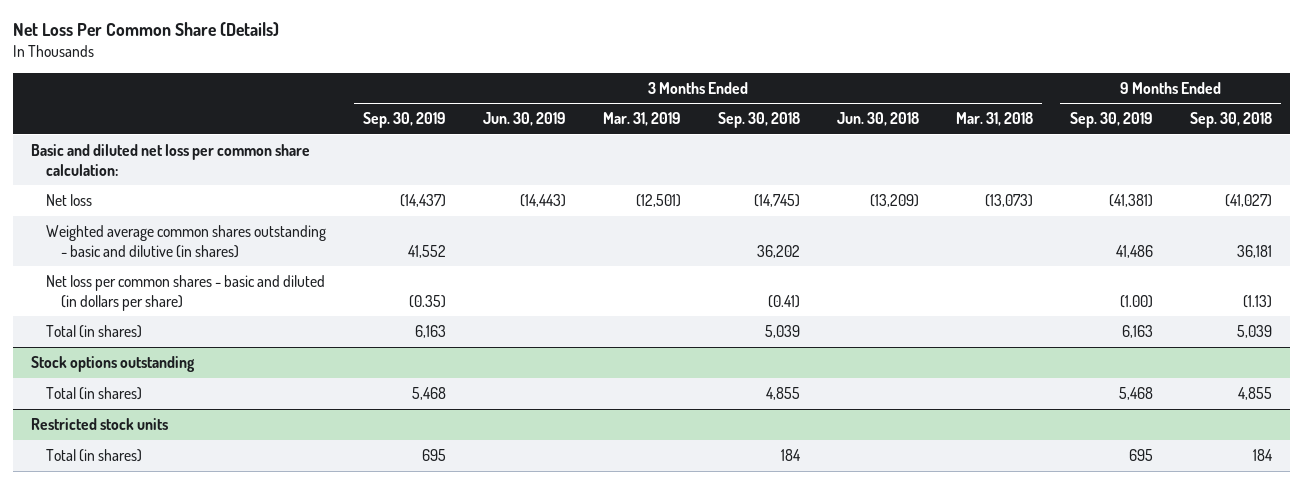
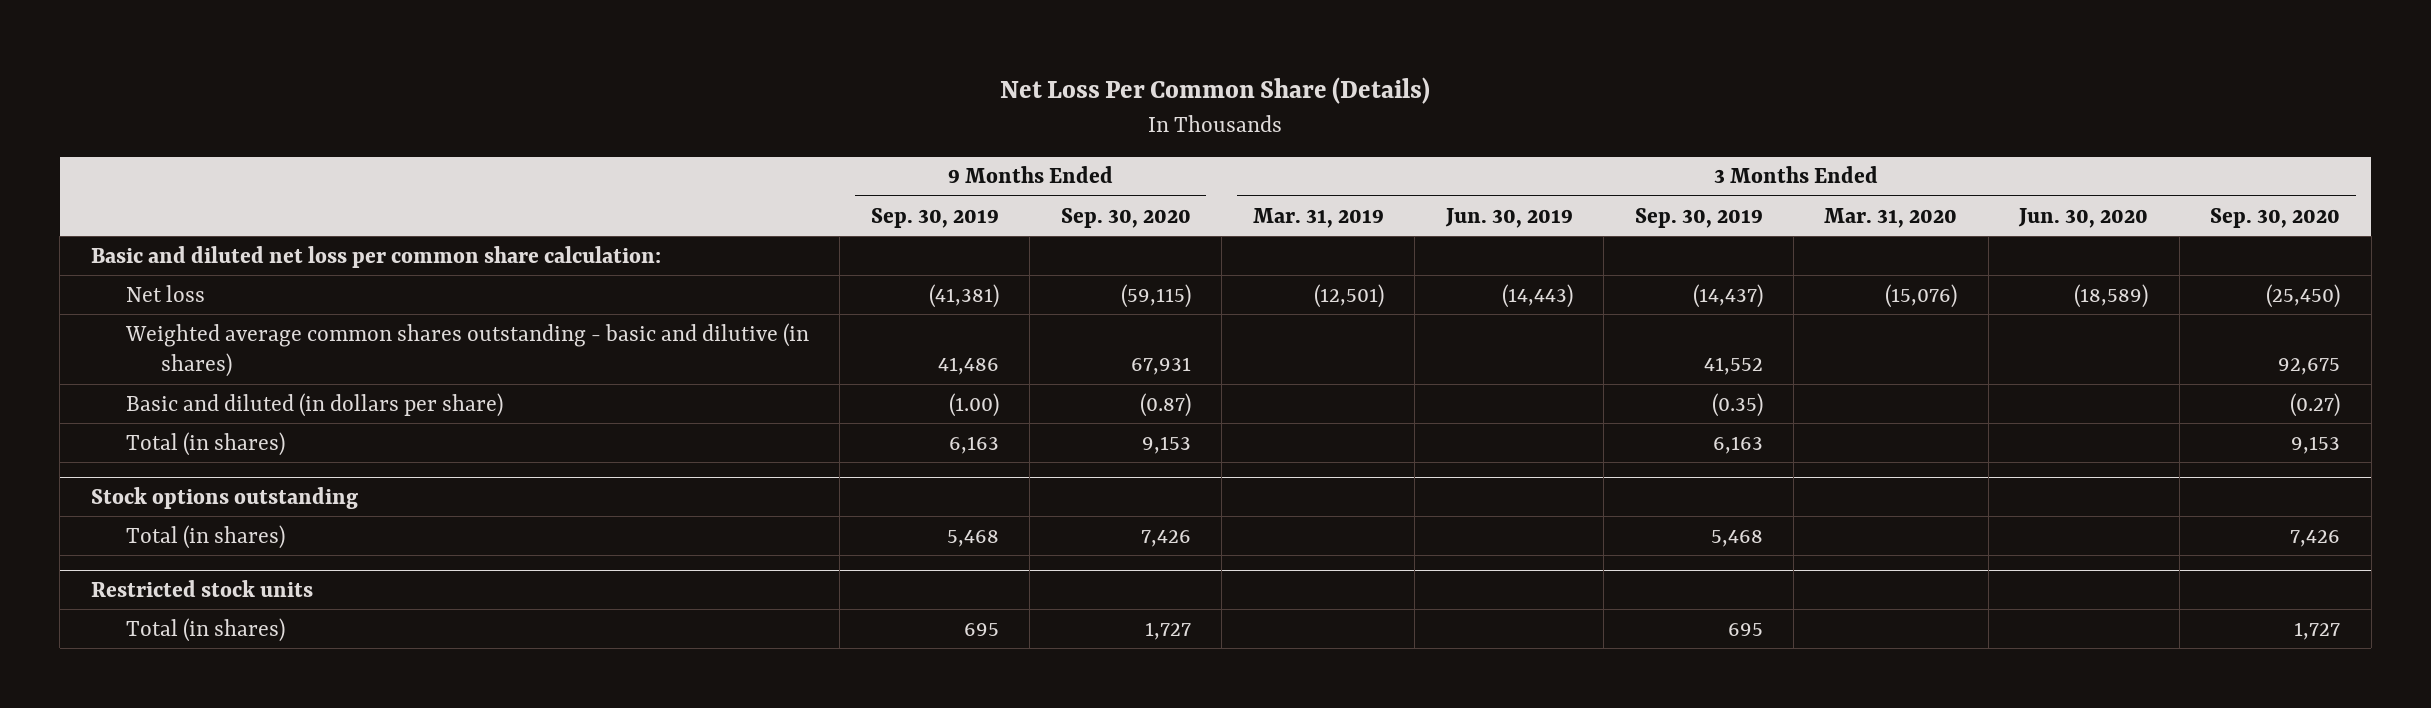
- | 3 Months Ended Sep. 30, 2019 | 3 Months Ended Jun. 30, 2019 | 3 Months Ended Mar. 31, 2019 | 3 Months Ended Sep. 30, 2018 | 3 Months Ended Jun. 30, 2018 | 3 Months Ended Mar. 31, 2018 | 9 Months Ended Sep. 30, 2019 | 9 Months Ended Sep. 30, 2018
+ | 9 Months Ended Sep. 30, 2019 | 9 Months Ended Sep. 30, 2020 | 3 Months Ended Mar. 31, 2019 | 3 Months Ended Jun. 30, 2019 | 3 Months Ended Sep. 30, 2019 | 3 Months Ended Mar. 31, 2020 | 3 Months Ended Jun. 30, 2020 | 3 Months Ended Sep. 30, 2020
- Net loss per common shares - basic and diluted (in dollars per share) | (0.35) | | | (0.41) | | | (1.00) | (1.13)
+ Basic and diluted (in dollars per share) | (1.00) | (0.87) | | | (0.35) | | | (0.27)

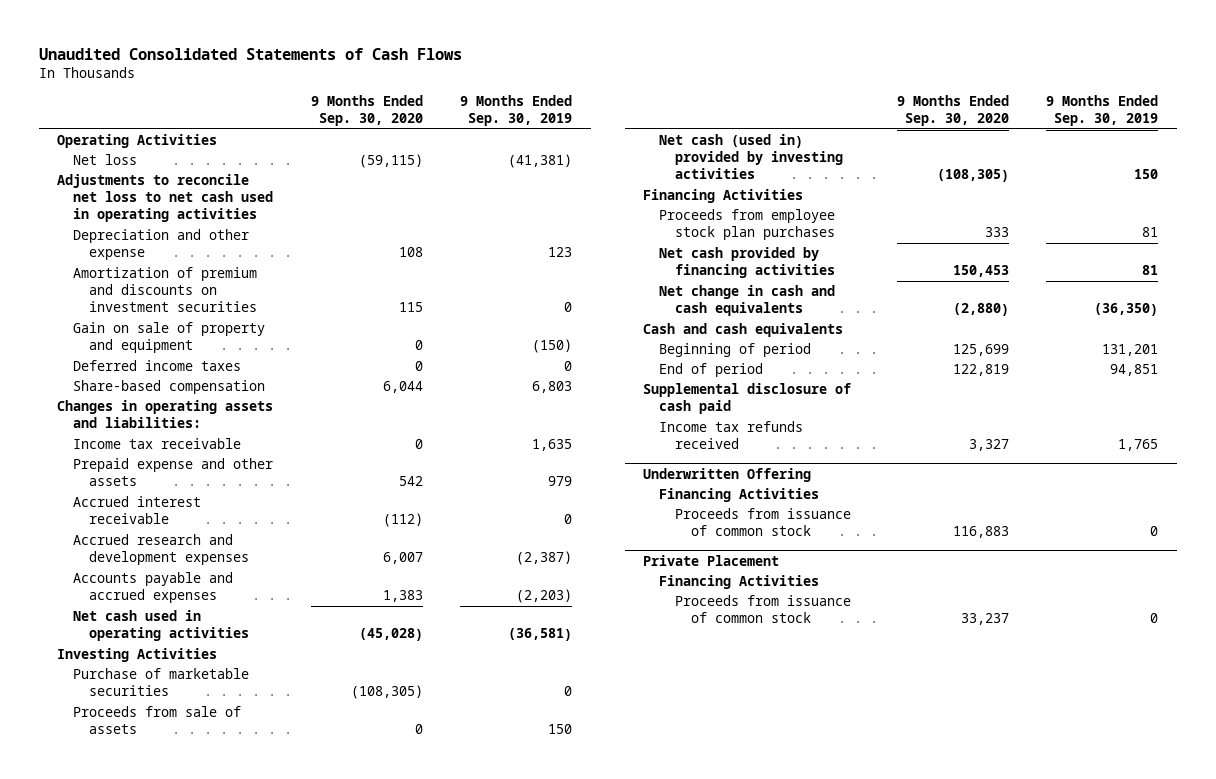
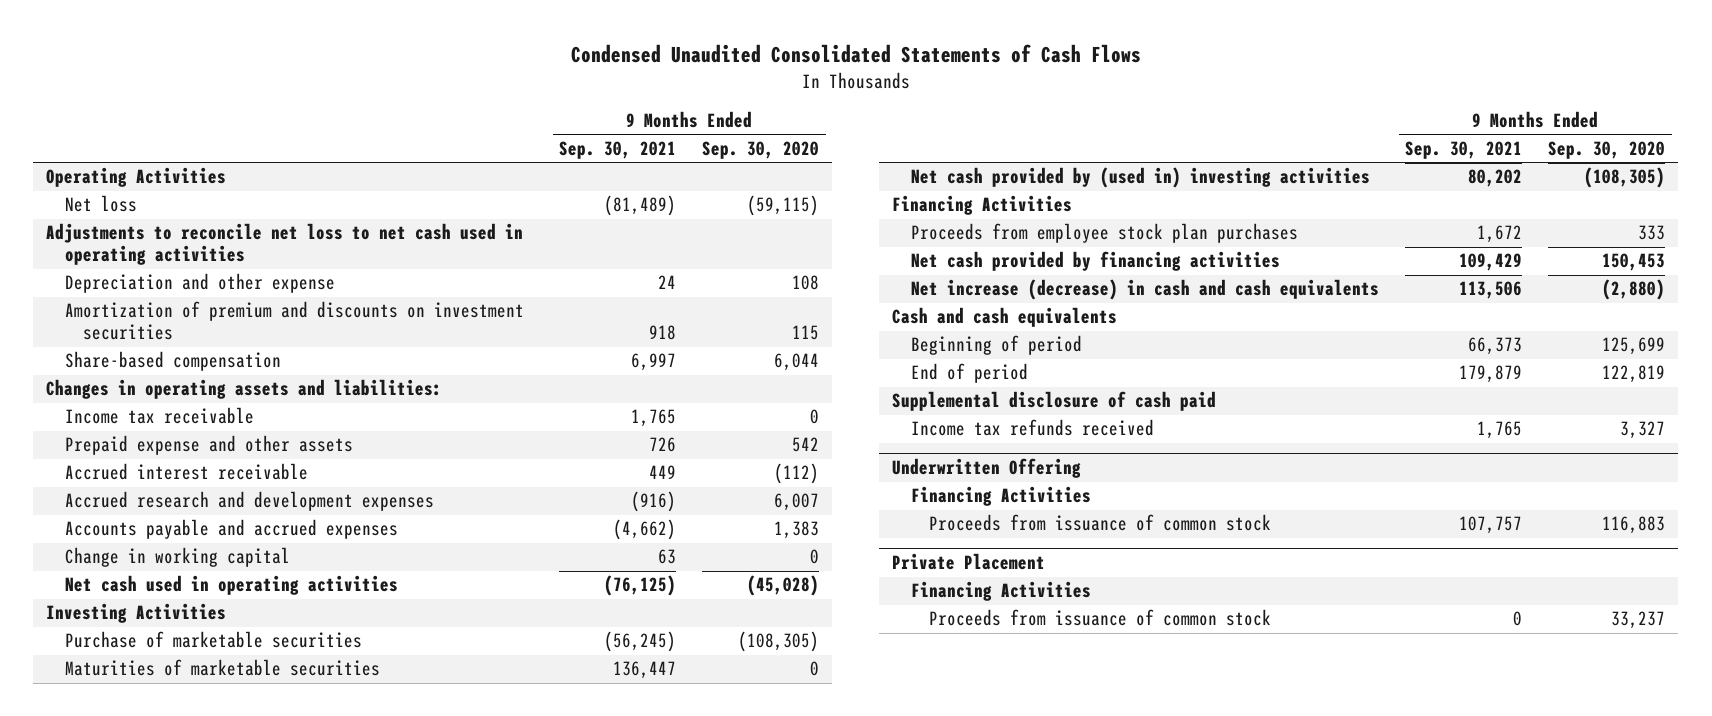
- Unaudited Consolidated Statements of Cash Flows
+ Condensed Unaudited Consolidated Statements of Cash Flows
- | 9 Months Ended Sep. 30, 2020 | 9 Months Ended Sep. 30, 2019
+ | 9 Months Ended Sep. 30, 2021 | 9 Months Ended Sep. 30, 2020
- Gain on sale of property and equipment | 0 | (150)
- Deferred income taxes | 0 | 0
+ Change in working capital | 63 | 0
- Proceeds from sale of assets | 0 | 150
- Net cash (used in) provided by investing activities | (108,305) | 150
+ Maturities of marketable securities | 136,447 | 0
+ Net cash provided by (used in) investing activities | 80,202 | (108,305)
- Net change in cash and cash equivalents | (2,880) | (36,350)
+ Net increase (decrease) in cash and cash equivalents | 113,506 | (2,880)

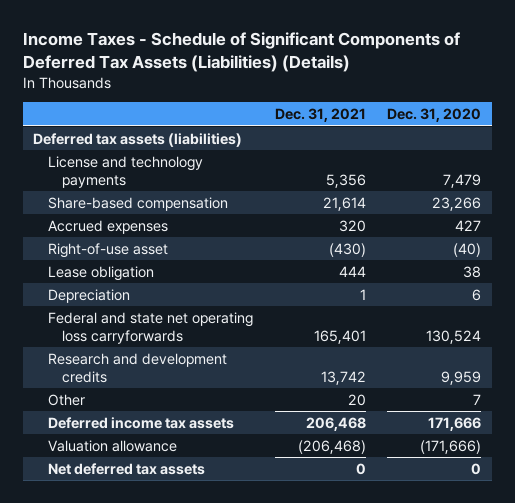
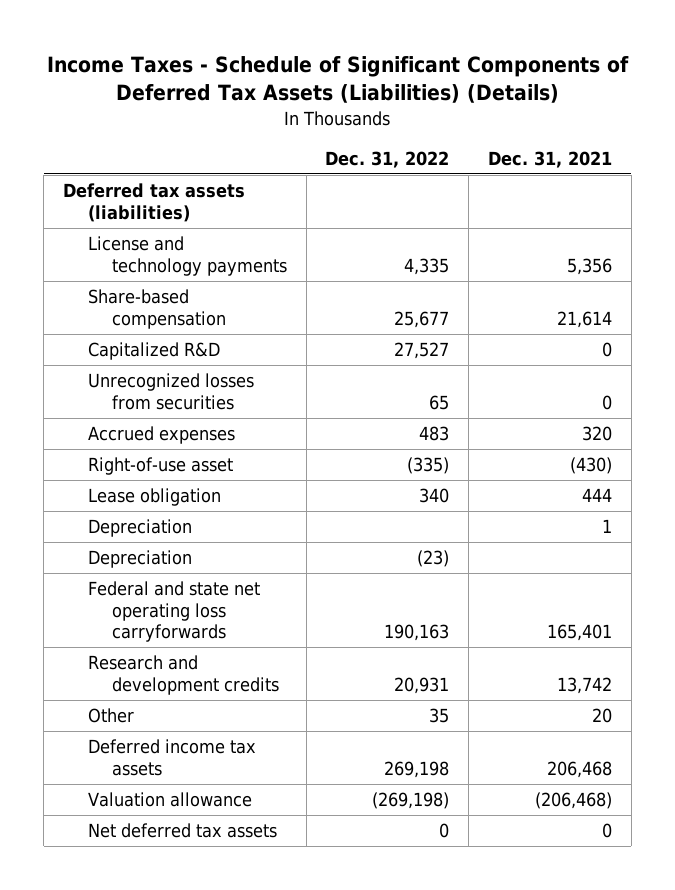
- | Dec. 31, 2021 | Dec. 31, 2020
+ | Dec. 31, 2022 | Dec. 31, 2021
+ Capitalized R&D | 27,527 | 0
+ Unrecognized losses from securities | 65 | 0
+ Depreciation | (23) |

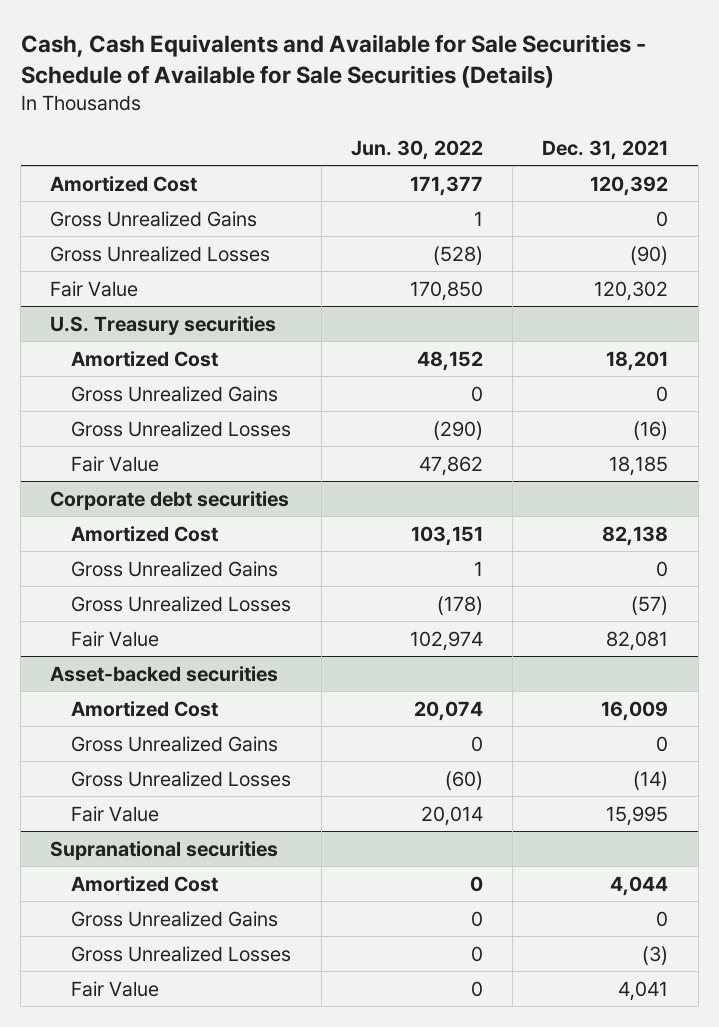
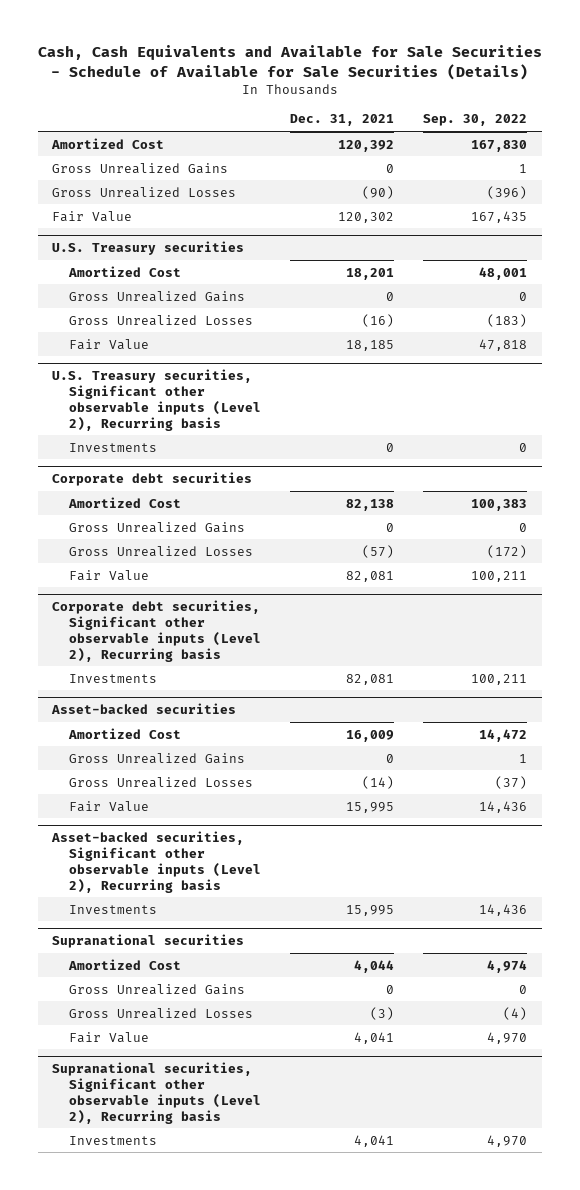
- | Jun. 30, 2022 | Dec. 31, 2021
+ | Dec. 31, 2021 | Sep. 30, 2022
+ U.S. Treasury securities, Significant other observable inputs (Level 2), Recurring basis
+ Investments | 0 | 0
+ Corporate debt securities, Significant other observable inputs (Level 2), Recurring basis
+ Investments | 82,081 | 100,211
+ Asset-backed securities, Significant other observable inputs (Level 2), Recurring basis
+ Investments | 15,995 | 14,436
+ Supranational securities, Significant other observable inputs (Level 2), Recurring basis
+ Investments | 4,041 | 4,970

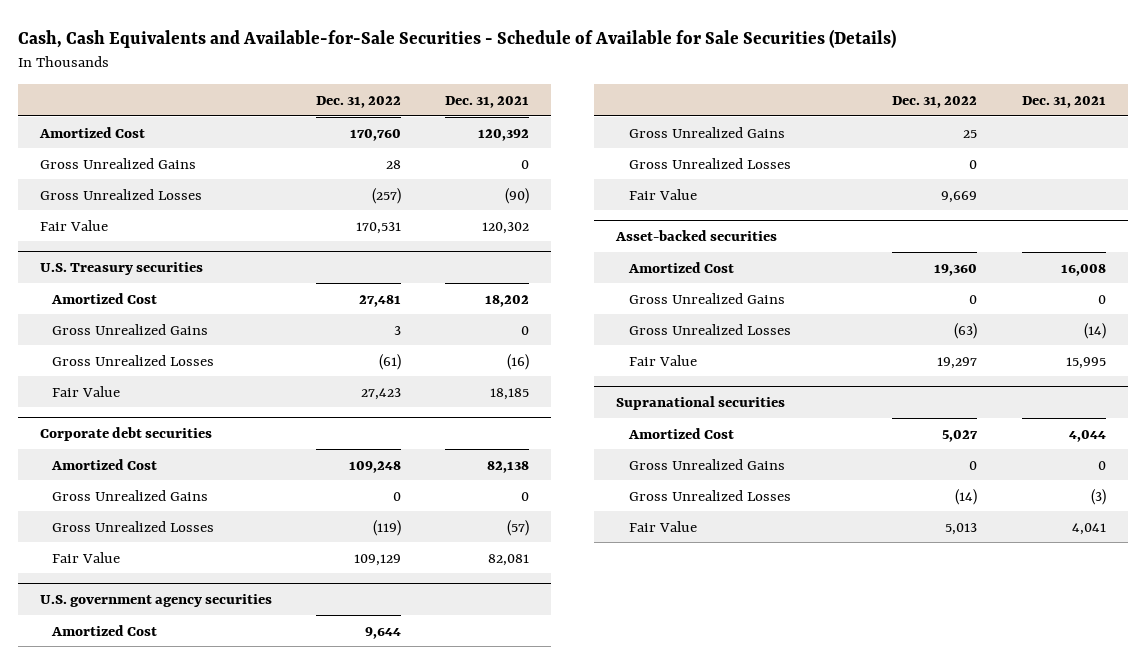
- Cash, Cash Equivalents and Available for Sale Securities - Schedule of Available for Sale Securities (Details)
+ Cash, Cash Equivalents and Available-for-Sale Securities - Schedule of Available for Sale Securities (Details)
- | Dec. 31, 2021 | Sep. 30, 2022
+ | Dec. 31, 2022 | Dec. 31, 2021
@ U.S. Treasury securities
- Amortized Cost | 18,201 | 48,001
+ Amortized Cost | 27,481 | 18,202
- U.S. Treasury securities, Significant other observable inputs (Level 2), Recurring basis
- Investments | 0 | 0
- Corporate debt securities, Significant other observable inputs (Level 2), Recurring basis
- Investments | 82,081 | 100,211
+ U.S. government agency securities
+ Amortized Cost | 9,644 |
+ Gross Unrealized Gains | 25 |
+ Gross Unrealized Losses | 0 |
+ Fair Value | 9,669 |
@ Asset-backed securities
- Amortized Cost | 16,009 | 14,472
+ Amortized Cost | 19,360 | 16,008
- Asset-backed securities, Significant other observable inputs (Level 2), Recurring basis
- Investments | 15,995 | 14,436
- Supranational securities, Significant other observable inputs (Level 2), Recurring basis
- Investments | 4,041 | 4,970

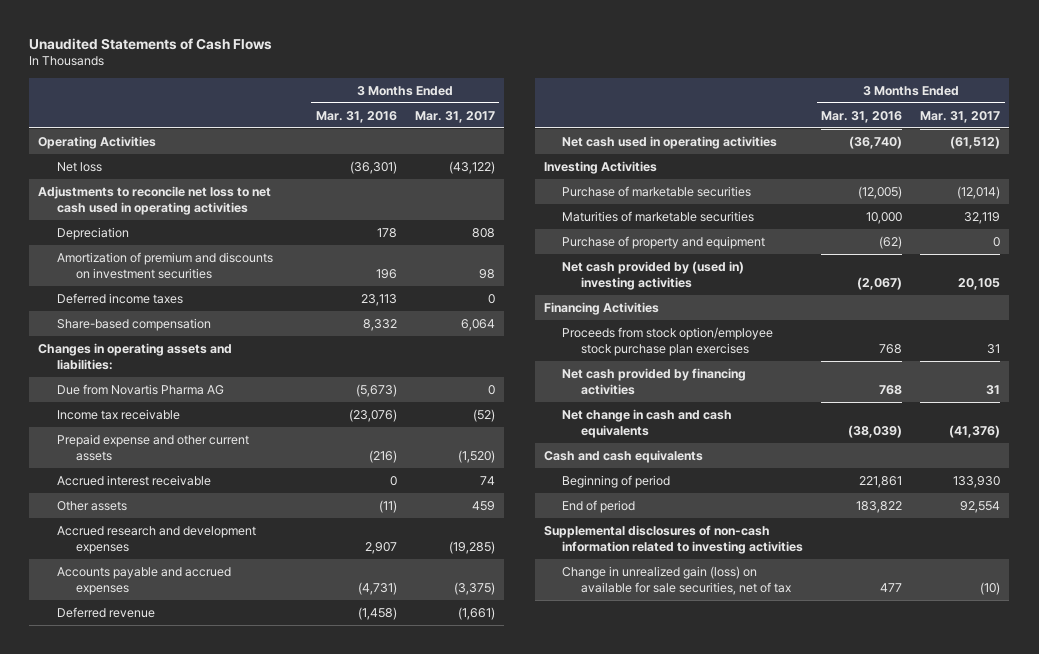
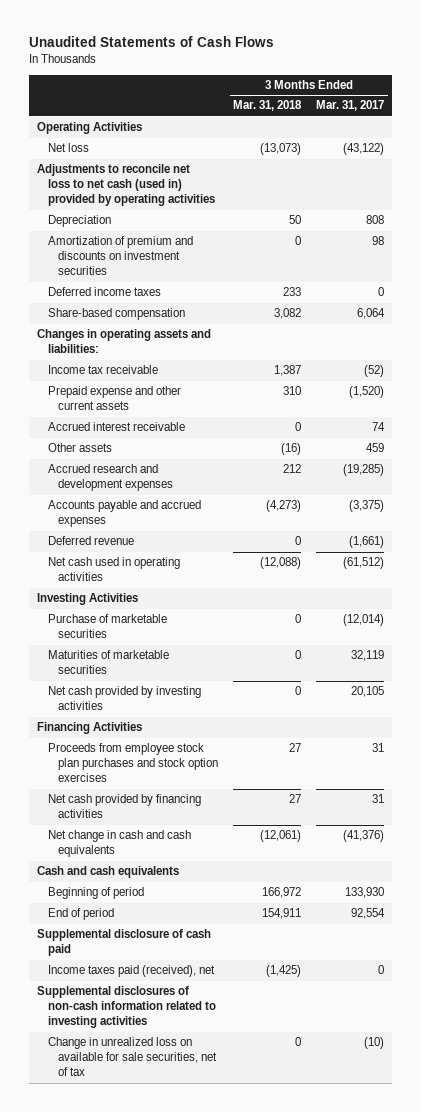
- | 3 Months Ended Mar. 31, 2016 | 3 Months Ended Mar. 31, 2017
+ | 3 Months Ended Mar. 31, 2018 | 3 Months Ended Mar. 31, 2017
- Adjustments to reconcile net loss to net cash used in operating activities
+ Adjustments to reconcile net loss to net cash (used in) provided by operating activities
- Due from Novartis Pharma AG | (5,673) | 0
- Purchase of property and equipment | (62) | 0
- Net cash provided by (used in) investing activities | (2,067) | 20,105
+ Net cash provided by investing activities | 0 | 20,105
- Proceeds from stock option/employee stock purchase plan exercises | 768 | 31
+ Proceeds from employee stock plan purchases and stock option exercises | 27 | 31
+ Supplemental disclosure of cash paid
+ Income taxes paid (received), net | (1,425) | 0
- Change in unrealized gain (loss) on available for sale securities, net of tax | 477 | (10)
+ Change in unrealized loss on available for sale securities, net of tax | 0 | (10)

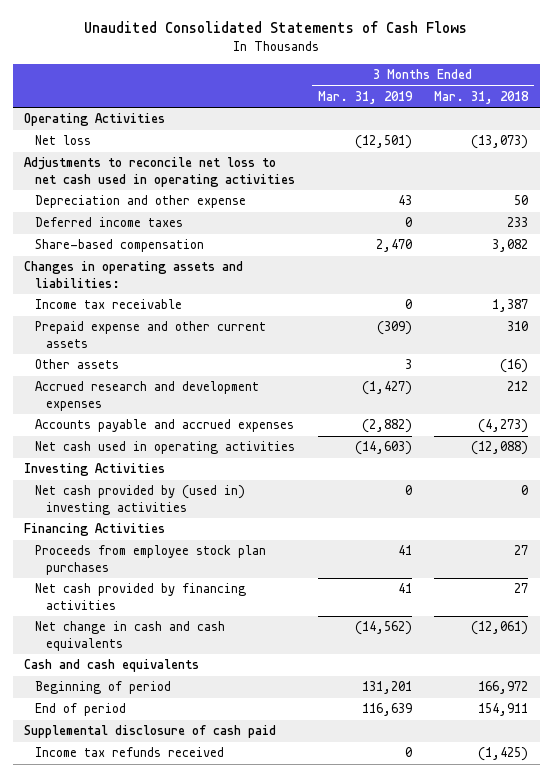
- Unaudited Statements of Cash Flows
+ Unaudited Consolidated Statements of Cash Flows
- | 3 Months Ended Mar. 31, 2018 | 3 Months Ended Mar. 31, 2017
+ | 3 Months Ended Mar. 31, 2019 | 3 Months Ended Mar. 31, 2018
- Adjustments to reconcile net loss to net cash (used in) provided by operating activities
- Depreciation | 50 | 808
- Amortization of premium and discounts on investment securities | 0 | 98
+ Adjustments to reconcile net loss to net cash used in operating activities
+ Depreciation and other expense | 43 | 50
- Accrued interest receivable | 0 | 74
- Deferred revenue | 0 | (1,661)
- Purchase of marketable securities | 0 | (12,014)
- Maturities of marketable securities | 0 | 32,119
- Net cash provided by investing activities | 0 | 20,105
+ Net cash provided by (used in) investing activities | 0 | 0
- Proceeds from employee stock plan purchases and stock option exercises | 27 | 31
+ Proceeds from employee stock plan purchases | 41 | 27
- Income taxes paid (received), net | (1,425) | 0
- Supplemental disclosures of non-cash information related to investing activities
- Change in unrealized loss on available for sale securities, net of tax | 0 | (10)
+ Income tax refunds received | 0 | (1,425)

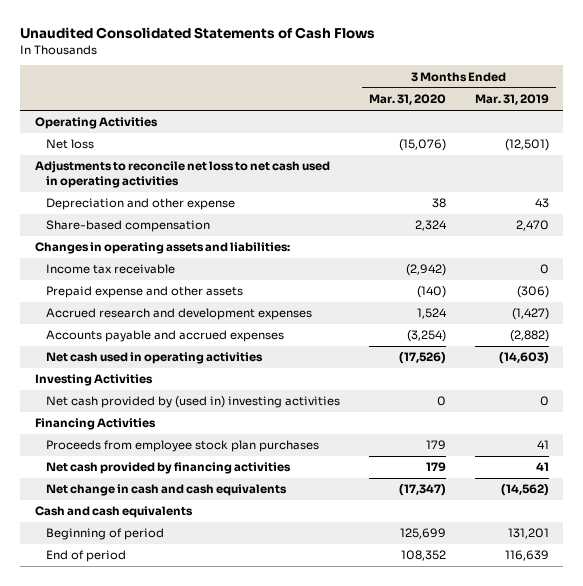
- | 3 Months Ended Mar. 31, 2019 | 3 Months Ended Mar. 31, 2018
+ | 3 Months Ended Mar. 31, 2020 | 3 Months Ended Mar. 31, 2019
- Deferred income taxes | 0 | 233
- Prepaid expense and other current assets | (309) | 310
- Other assets | 3 | (16)
+ Prepaid expense and other assets | (140) | (306)
- Supplemental disclosure of cash paid
- Income tax refunds received | 0 | (1,425)

